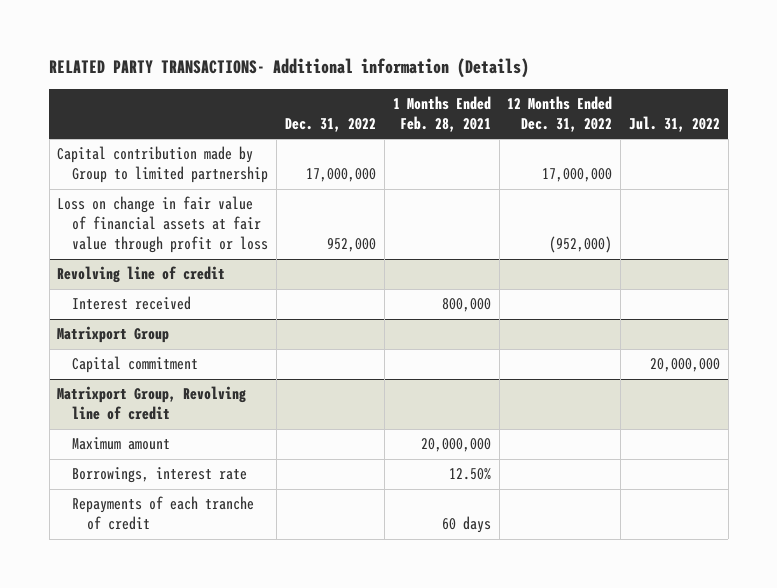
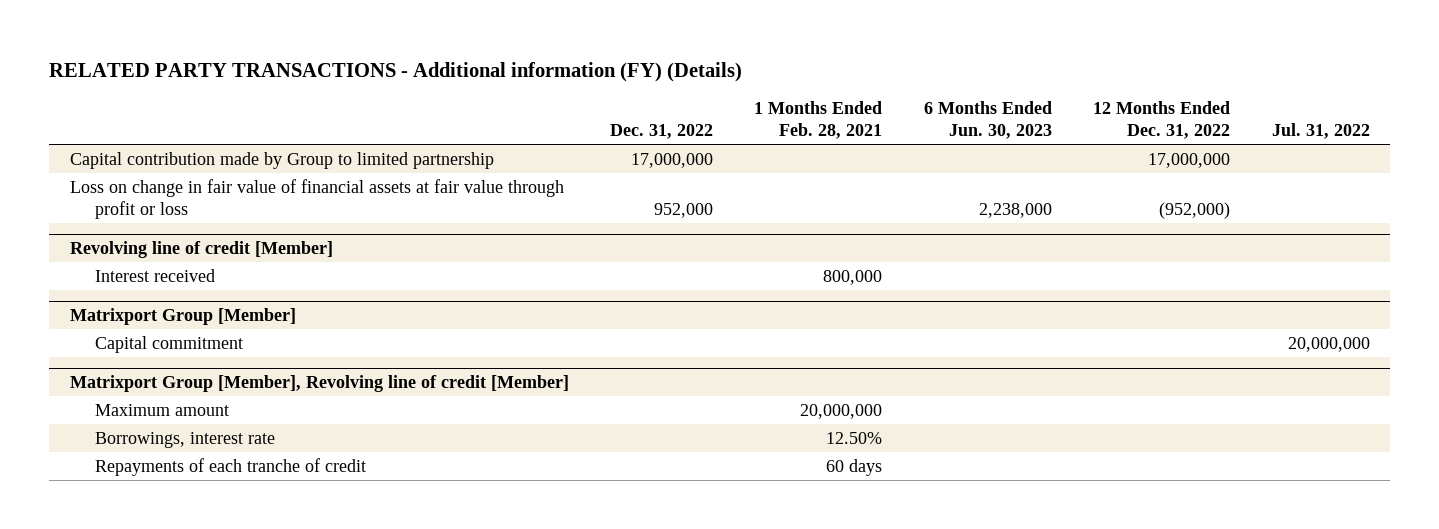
- RELATED PARTY TRANSACTIONS- Additional information (Details)
+ RELATED PARTY TRANSACTIONS - Additional information (FY) (Details)
- | Dec. 31, 2022 | 1 Months Ended Feb. 28, 2021 | 12 Months Ended Dec. 31, 2022 | Jul. 31, 2022
+ | Dec. 31, 2022 | 1 Months Ended Feb. 28, 2021 | 6 Months Ended Jun. 30, 2023 | 12 Months Ended Dec. 31, 2022 | Jul. 31, 2022
- Revolving line of credit
+ Revolving line of credit [Member]
- Matrixport Group
+ Matrixport Group [Member]
- Matrixport Group, Revolving line of credit
+ Matrixport Group [Member], Revolving line of credit [Member]

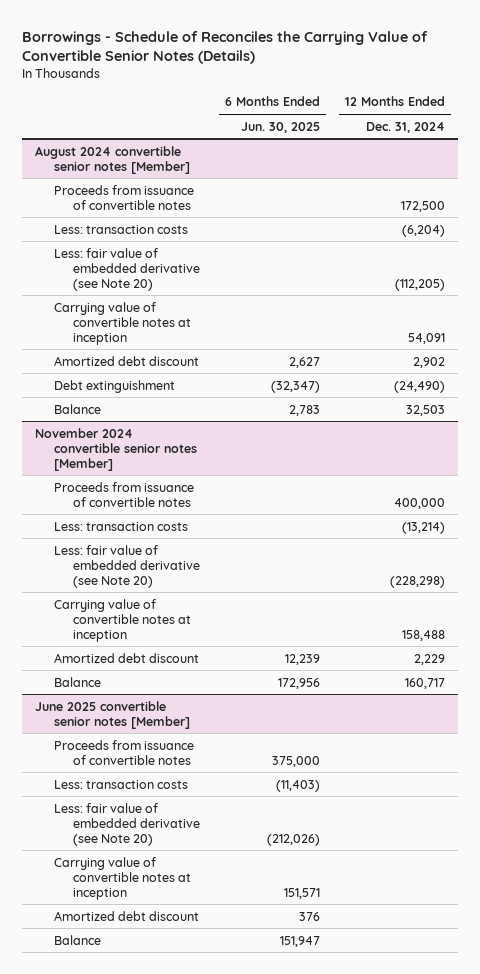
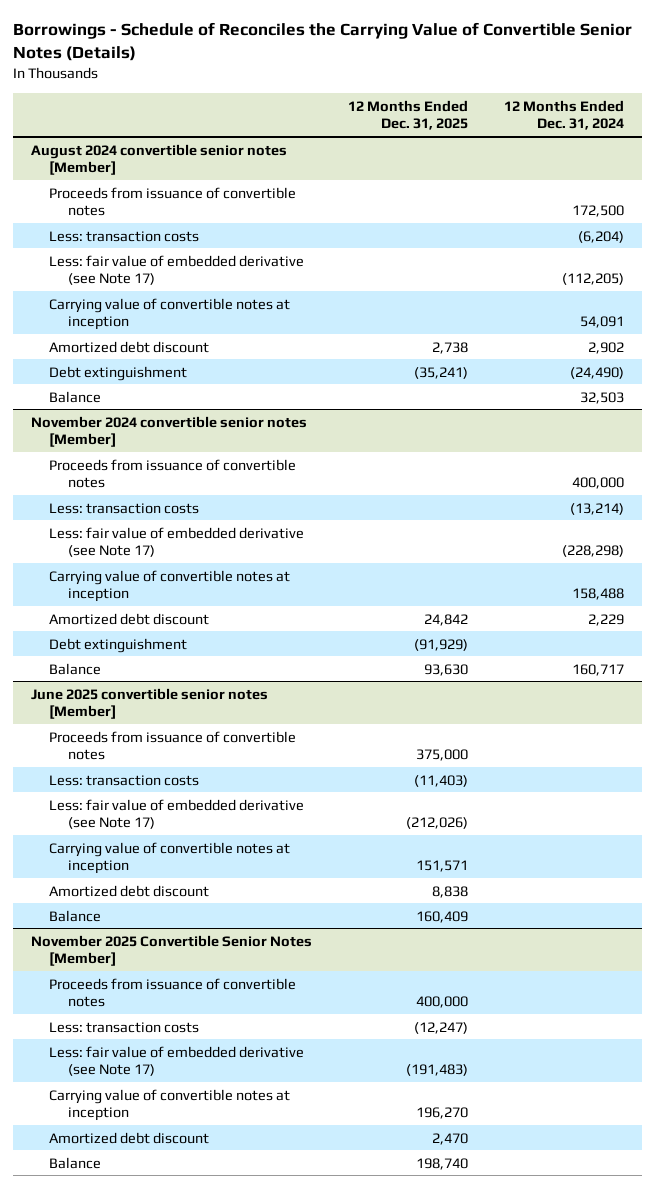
- | 6 Months Ended Jun. 30, 2025 | 12 Months Ended Dec. 31, 2024
+ | 12 Months Ended Dec. 31, 2025 | 12 Months Ended Dec. 31, 2024
@ August 2024 convertible senior notes [Member]
- Less: fair value of embedded derivative (see Note 20) | | (112,205)
+ Less: fair value of embedded derivative (see Note 17) | | (112,205)
@ November 2024 convertible senior notes [Member]
- Less: fair value of embedded derivative (see Note 20) | | (228,298)
+ Less: fair value of embedded derivative (see Note 17) | | (228,298)
+ Debt extinguishment | (91,929) |
@ June 2025 convertible senior notes [Member]
- Less: fair value of embedded derivative (see Note 20) | (212,026) |
+ Less: fair value of embedded derivative (see Note 17) | (212,026) |
+ November 2025 Convertible Senior Notes [Member]
+ Proceeds from issuance of convertible notes | 400,000 |
+ Less: transaction costs | (12,247) |
+ Less: fair value of embedded derivative (see Note 17) | (191,483) |
+ Carrying value of convertible notes at inception | 196,270 |
+ Amortized debt discount | 2,470 |
+ Balance | 198,740 |

